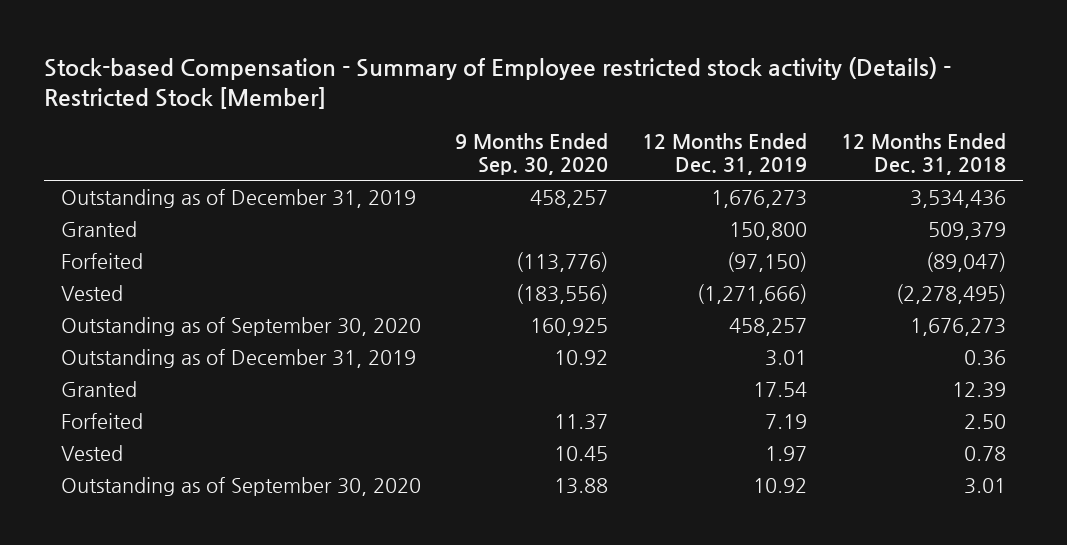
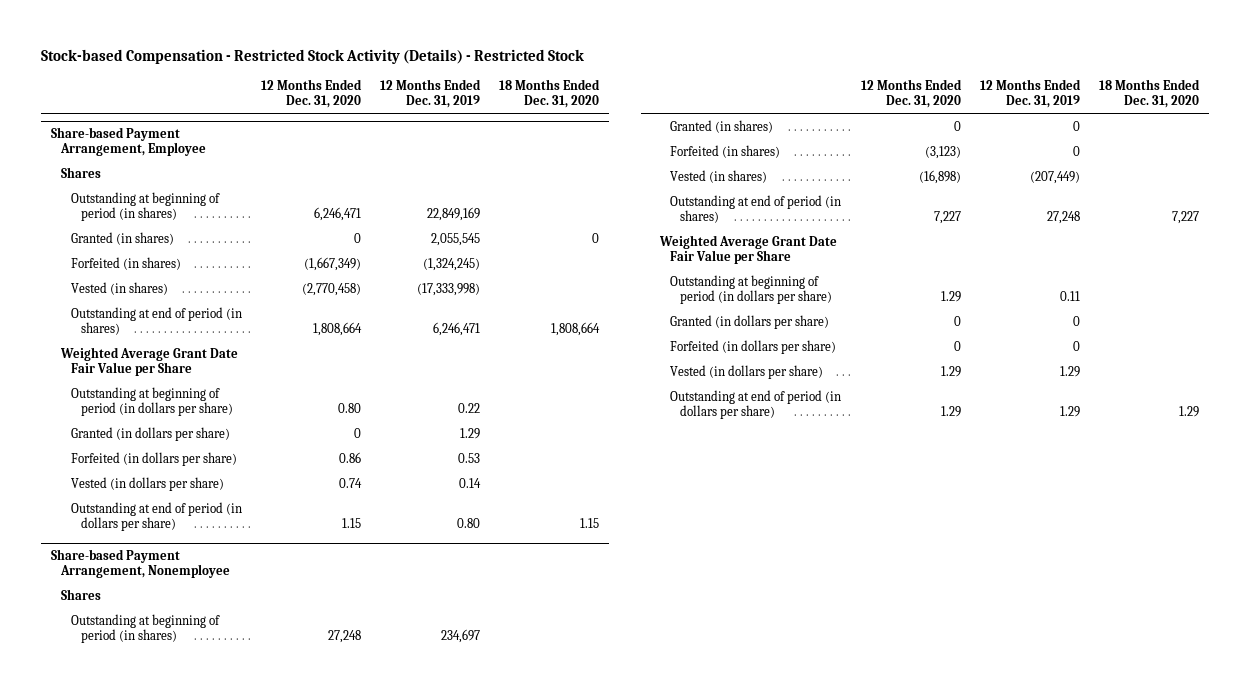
- Stock-based Compensation - Summary of Employee restricted stock activity (Details) - Restricted Stock [Member]
+ Stock-based Compensation - Restricted Stock Activity (Details) - Restricted Stock
- | 9 Months Ended Sep. 30, 2020 | 12 Months Ended Dec. 31, 2019 | 12 Months Ended Dec. 31, 2018
+ | 12 Months Ended Dec. 31, 2020 | 12 Months Ended Dec. 31, 2019 | 18 Months Ended Dec. 31, 2020
- Outstanding as of December 31, 2019 | 458,257 | 1,676,273 | 3,534,436
- Granted | | 150,800 | 509,379
- Forfeited | (113,776) | (97,150) | (89,047)
- Vested | (183,556) | (1,271,666) | (2,278,495)
- Outstanding as of September 30, 2020 | 160,925 | 458,257 | 1,676,273
- Outstanding as of December 31, 2019 | 10.92 | 3.01 | 0.36
- Granted | | 17.54 | 12.39
- Forfeited | 11.37 | 7.19 | 2.50
- Vested | 10.45 | 1.97 | 0.78
- Outstanding as of September 30, 2020 | 13.88 | 10.92 | 3.01
+ Share-based Payment Arrangement, Employee
+ Shares
+ Outstanding at beginning of period (in shares) | 6,246,471 | 22,849,169 |
+ Granted (in shares) | 0 | 2,055,545 | 0
+ Forfeited (in shares) | (1,667,349) | (1,324,245) |
+ Vested (in shares) | (2,770,458) | (17,333,998) |
+ Outstanding at end of period (in shares) | 1,808,664 | 6,246,471 | 1,808,664
+ Weighted Average Grant Date Fair Value per Share
+ Outstanding at beginning of period (in dollars per share) | 0.80 | 0.22 |
+ Granted (in dollars per share) | 0 | 1.29 |
+ Forfeited (in dollars per share) | 0.86 | 0.53 |
+ Vested (in dollars per share) | 0.74 | 0.14 |
+ Outstanding at end of period (in dollars per share) | 1.15 | 0.80 | 1.15
+ Share-based Payment Arrangement, Nonemployee
+ Shares
+ Outstanding at beginning of period (in shares) | 27,248 | 234,697 |
+ Granted (in shares) | 0 | 0 |
+ Forfeited (in shares) | (3,123) | 0 |
+ Vested (in shares) | (16,898) | (207,449) |
+ Outstanding at end of period (in shares) | 7,227 | 27,248 | 7,227
+ Weighted Average Grant Date Fair Value per Share
+ Outstanding at beginning of period (in dollars per share) | 1.29 | 0.11 |
+ Granted (in dollars per share) | 0 | 0 |
+ Forfeited (in dollars per share) | 0 | 0 |
+ Vested (in dollars per share) | 1.29 | 1.29 |
+ Outstanding at end of period (in dollars per share) | 1.29 | 1.29 | 1.29

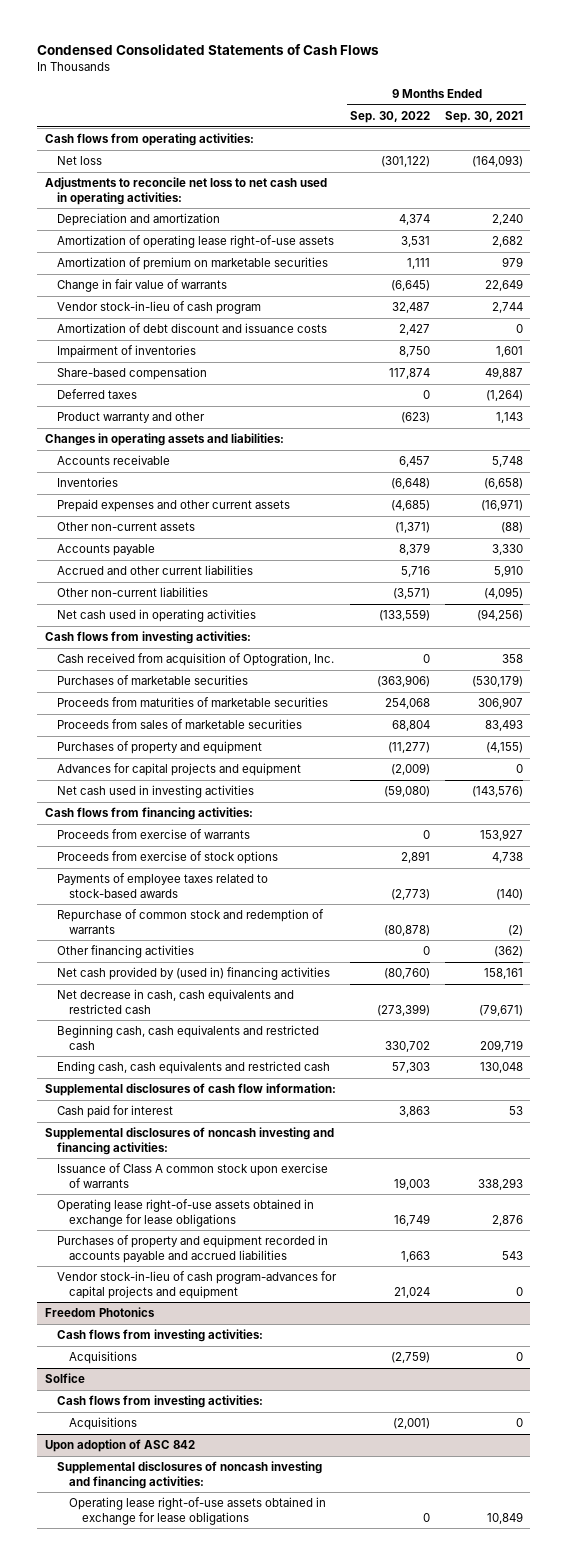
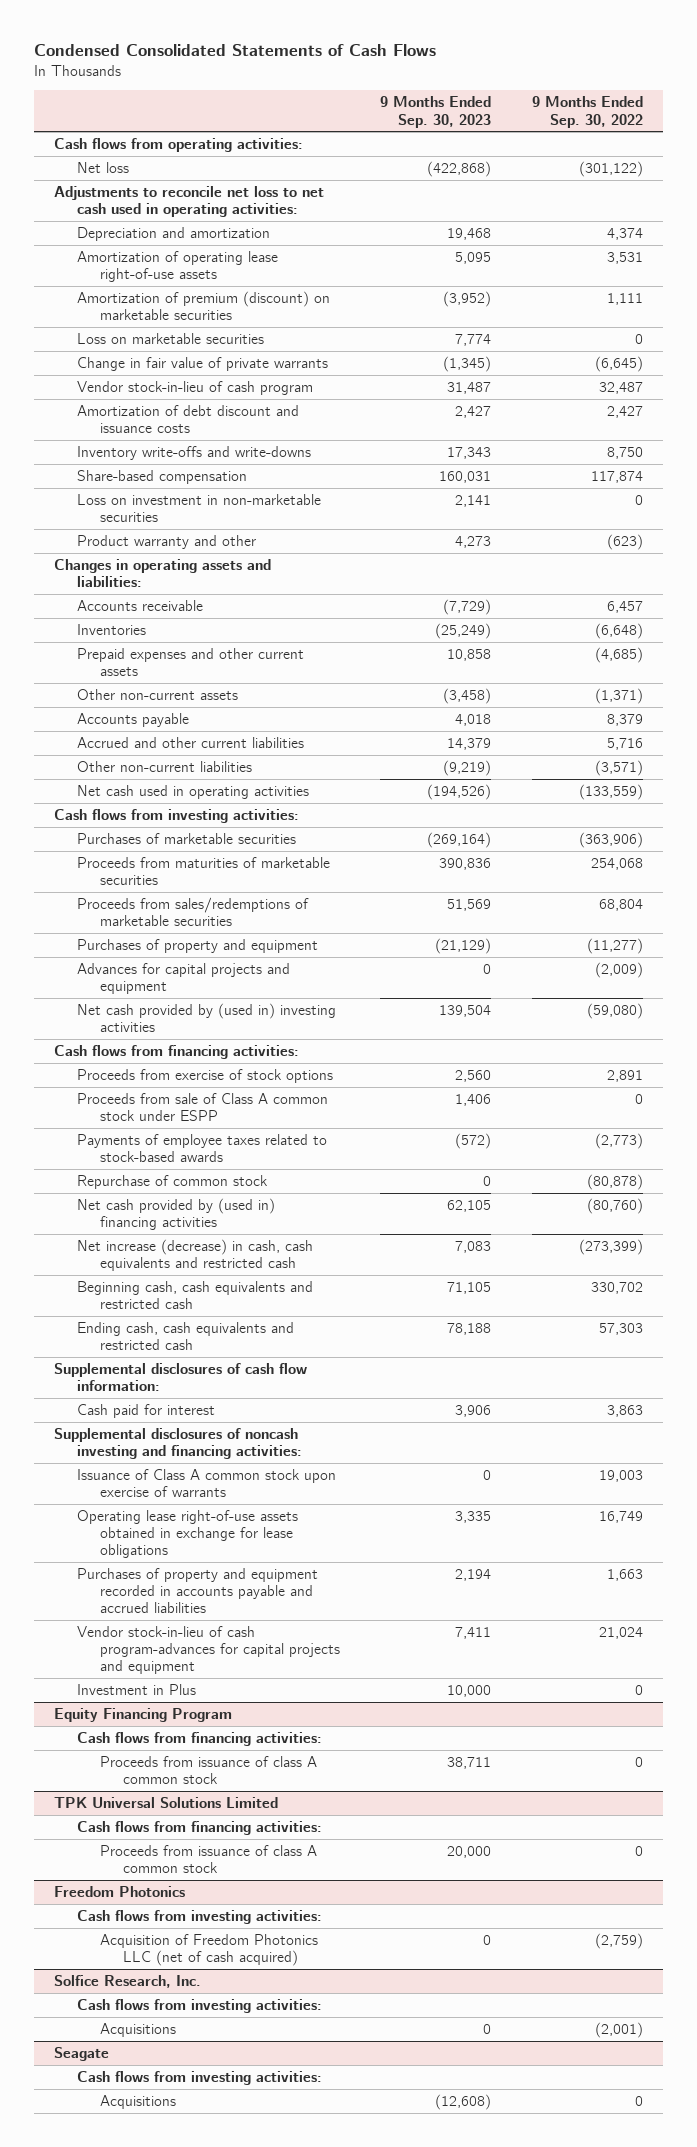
- | 9 Months Ended Sep. 30, 2022 | 9 Months Ended Sep. 30, 2021
+ | 9 Months Ended Sep. 30, 2023 | 9 Months Ended Sep. 30, 2022
- Amortization of premium on marketable securities | 1,111 | 979
- Change in fair value of warrants | (6,645) | 22,649
+ Amortization of premium (discount) on marketable securities | (3,952) | 1,111
+ Loss on marketable securities | 7,774 | 0
+ Change in fair value of private warrants | (1,345) | (6,645)
- Impairment of inventories | 8,750 | 1,601
+ Inventory write-offs and write-downs | 17,343 | 8,750
- Deferred taxes | 0 | (1,264)
+ Loss on investment in non-marketable securities | 2,141 | 0
- Cash received from acquisition of Optogration, Inc. | 0 | 358
- Proceeds from sales of marketable securities | 68,804 | 83,493
+ Proceeds from sales/redemptions of marketable securities | 51,569 | 68,804
- Net cash used in investing activities | (59,080) | (143,576)
+ Net cash provided by (used in) investing activities | 139,504 | (59,080)
- Proceeds from exercise of warrants | 0 | 153,927
+ Proceeds from sale of Class A common stock under ESPP | 1,406 | 0
- Repurchase of common stock and redemption of warrants | (80,878) | (2)
- Other financing activities | 0 | (362)
+ Repurchase of common stock | 0 | (80,878)
- Net decrease in cash, cash equivalents and restricted cash | (273,399) | (79,671)
+ Net increase (decrease) in cash, cash equivalents and restricted cash | 7,083 | (273,399)
+ Investment in Plus | 10,000 | 0
+ Equity Financing Program
+ Cash flows from financing activities:
+ Proceeds from issuance of class A common stock | 38,711 | 0
+ TPK Universal Solutions Limited
+ Cash flows from financing activities:
+ Proceeds from issuance of class A common stock | 20,000 | 0
@ Freedom Photonics
- Acquisitions | (2,759) | 0
- Solfice
@ Freedom Photonics
+ Acquisition of Freedom Photonics LLC (net of cash acquired) | 0 | (2,759)
+ Solfice Research, Inc.
- Upon adoption of ASC 842
- Supplemental disclosures of noncash investing and financing activities:
- Operating lease right-of-use assets obtained in exchange for lease obligations | 0 | 10,849
+ Seagate
+ Cash flows from investing activities:
+ Acquisitions | (12,608) | 0

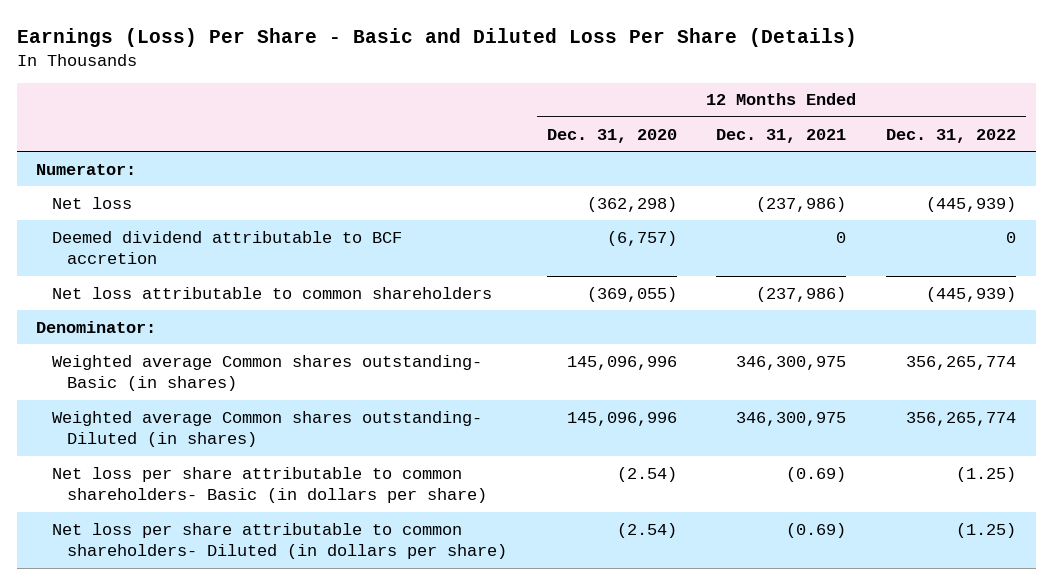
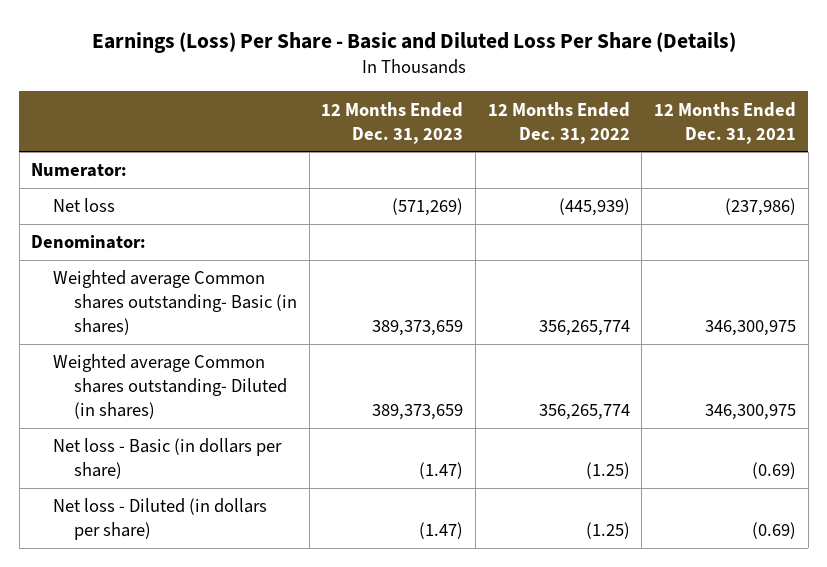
- | 12 Months Ended Dec. 31, 2020 | 12 Months Ended Dec. 31, 2021 | 12 Months Ended Dec. 31, 2022
+ | 12 Months Ended Dec. 31, 2023 | 12 Months Ended Dec. 31, 2022 | 12 Months Ended Dec. 31, 2021
- Deemed dividend attributable to BCF accretion | (6,757) | 0 | 0
- Net loss attributable to common shareholders | (369,055) | (237,986) | (445,939)
- Net loss per share attributable to common shareholders- Basic (in dollars per share) | (2.54) | (0.69) | (1.25)
- Net loss per share attributable to common shareholders- Diluted (in dollars per share) | (2.54) | (0.69) | (1.25)
+ Net loss - Basic (in dollars per share) | (1.47) | (1.25) | (0.69)
+ Net loss - Diluted (in dollars per share) | (1.47) | (1.25) | (0.69)

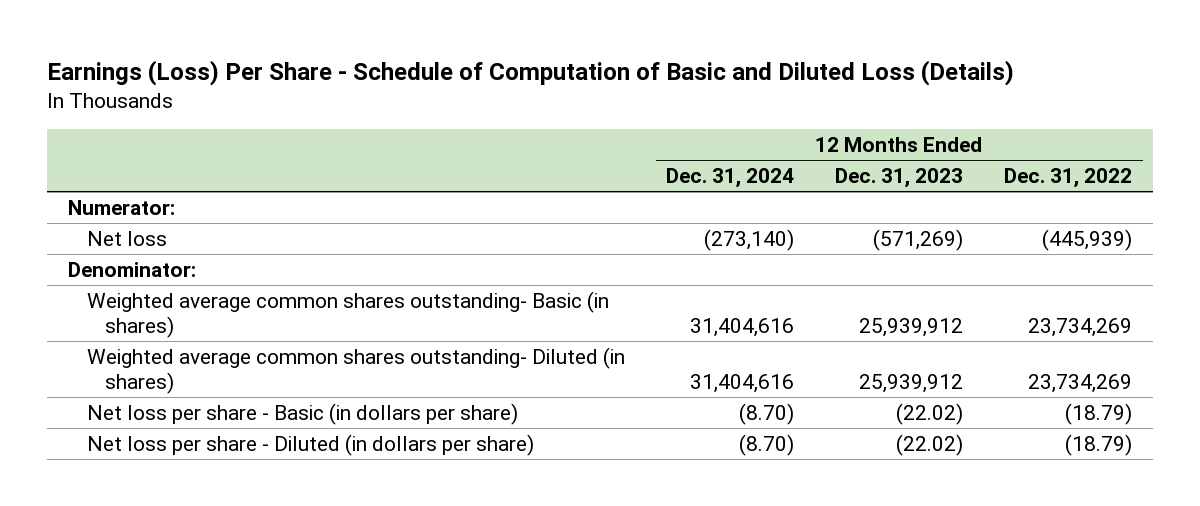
- Earnings (Loss) Per Share - Basic and Diluted Loss Per Share (Details)
+ Earnings (Loss) Per Share - Schedule of Computation of Basic and Diluted Loss (Details)
- | 12 Months Ended Dec. 31, 2023 | 12 Months Ended Dec. 31, 2022 | 12 Months Ended Dec. 31, 2021
+ | 12 Months Ended Dec. 31, 2024 | 12 Months Ended Dec. 31, 2023 | 12 Months Ended Dec. 31, 2022
- Weighted average Common shares outstanding- Basic (in shares) | 389,373,659 | 356,265,774 | 346,300,975
- Weighted average Common shares outstanding- Diluted (in shares) | 389,373,659 | 356,265,774 | 346,300,975
- Net loss - Basic (in dollars per share) | (1.47) | (1.25) | (0.69)
- Net loss - Diluted (in dollars per share) | (1.47) | (1.25) | (0.69)
+ Weighted average common shares outstanding- Basic (in shares) | 31,404,616 | 25,939,912 | 23,734,269
+ Weighted average common shares outstanding- Diluted (in shares) | 31,404,616 | 25,939,912 | 23,734,269
+ Net loss per share - Basic (in dollars per share) | (8.70) | (22.02) | (18.79)
+ Net loss per share - Diluted (in dollars per share) | (8.70) | (22.02) | (18.79)

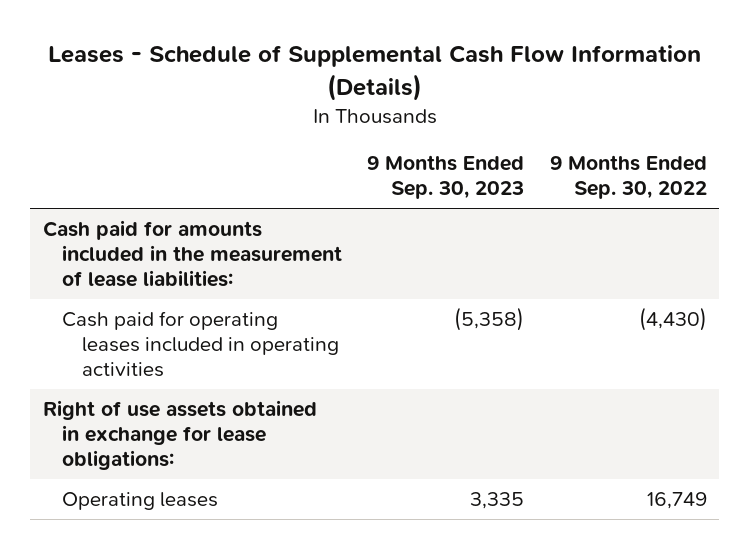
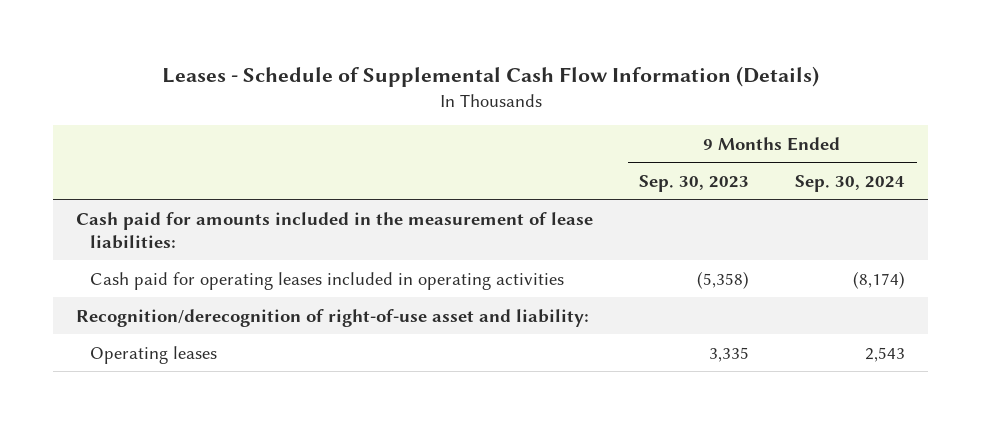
- | 9 Months Ended Sep. 30, 2023 | 9 Months Ended Sep. 30, 2022
+ | 9 Months Ended Sep. 30, 2023 | 9 Months Ended Sep. 30, 2024
- Right of use assets obtained in exchange for lease obligations:
+ Recognition/derecognition of right-of-use asset and liability:

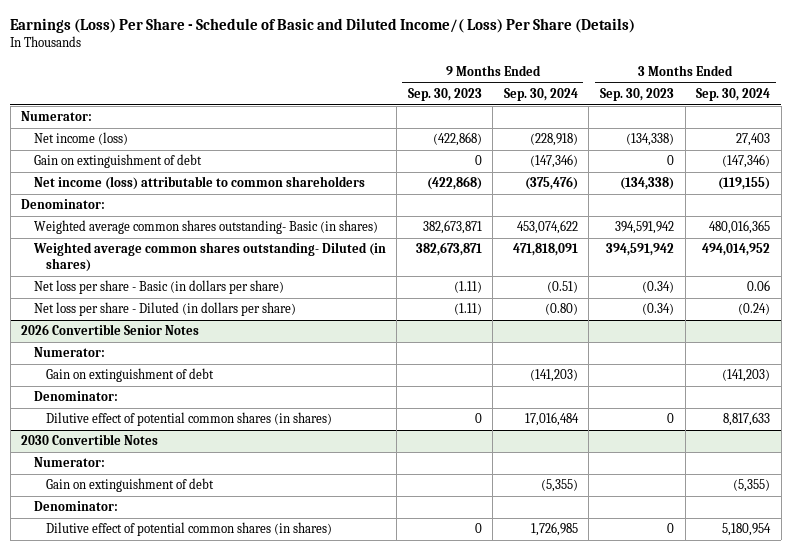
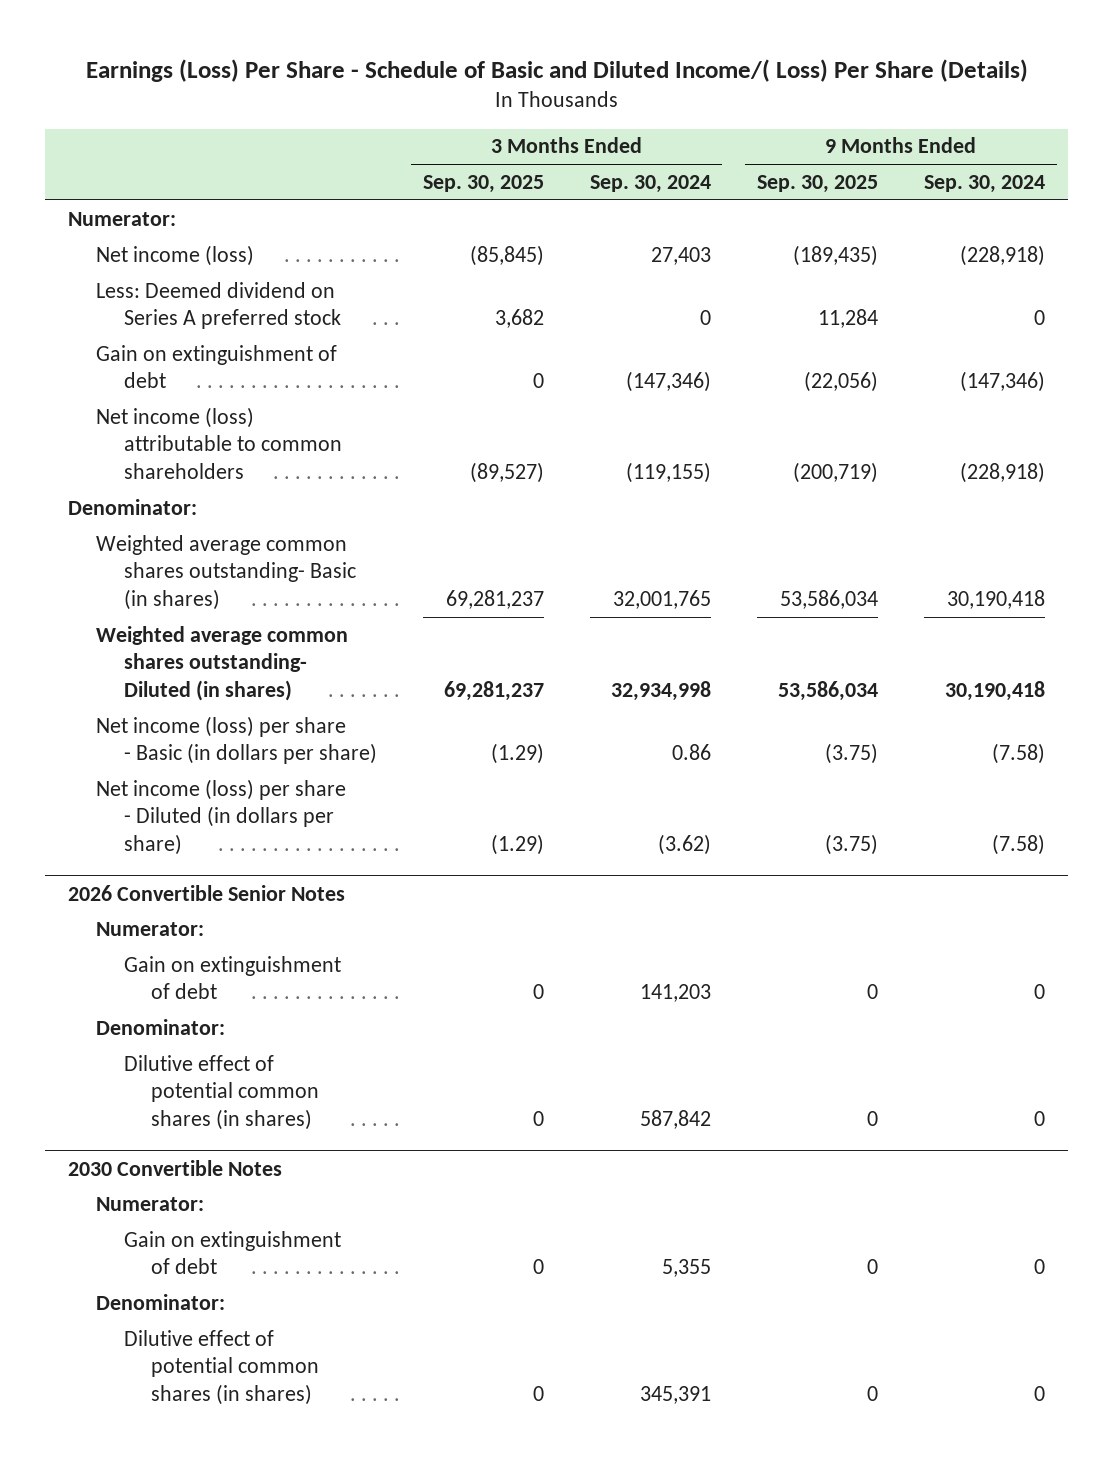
- | 9 Months Ended Sep. 30, 2023 | 9 Months Ended Sep. 30, 2024 | 3 Months Ended Sep. 30, 2023 | 3 Months Ended Sep. 30, 2024
+ | 3 Months Ended Sep. 30, 2025 | 3 Months Ended Sep. 30, 2024 | 9 Months Ended Sep. 30, 2025 | 9 Months Ended Sep. 30, 2024
+ Less: Deemed dividend on Series A preferred stock | 3,682 | 0 | 11,284 | 0
- Net income (loss) attributable to common shareholders | (422,868) | (375,476) | (134,338) | (119,155)
+ Net income (loss) attributable to common shareholders | (89,527) | (119,155) | (200,719) | (228,918)
- Weighted average common shares outstanding- Basic (in shares) | 382,673,871 | 453,074,622 | 394,591,942 | 480,016,365
- Weighted average common shares outstanding- Diluted (in shares) | 382,673,871 | 471,818,091 | 394,591,942 | 494,014,952
- Net loss per share - Basic (in dollars per share) | (1.11) | (0.51) | (0.34) | 0.06
- Net loss per share - Diluted (in dollars per share) | (1.11) | (0.80) | (0.34) | (0.24)
+ Weighted average common shares outstanding- Basic (in shares) | 69,281,237 | 32,001,765 | 53,586,034 | 30,190,418
+ Weighted average common shares outstanding- Diluted (in shares) | 69,281,237 | 32,934,998 | 53,586,034 | 30,190,418
+ Net income (loss) per share - Basic (in dollars per share) | (1.29) | 0.86 | (3.75) | (7.58)
+ Net income (loss) per share - Diluted (in dollars per share) | (1.29) | (3.62) | (3.75) | (7.58)
@ 2026 Convertible Senior Notes
- Gain on extinguishment of debt | | (141,203) | | (141,203)
+ Gain on extinguishment of debt | 0 | 141,203 | 0 | 0
- Dilutive effect of potential common shares (in shares) | 0 | 17,016,484 | 0 | 8,817,633
+ Dilutive effect of potential common shares (in shares) | 0 | 587,842 | 0 | 0
@ 2030 Convertible Notes
- Gain on extinguishment of debt | | (5,355) | | (5,355)
+ Gain on extinguishment of debt | 0 | 5,355 | 0 | 0
- Dilutive effect of potential common shares (in shares) | 0 | 1,726,985 | 0 | 5,180,954
+ Dilutive effect of potential common shares (in shares) | 0 | 345,391 | 0 | 0

